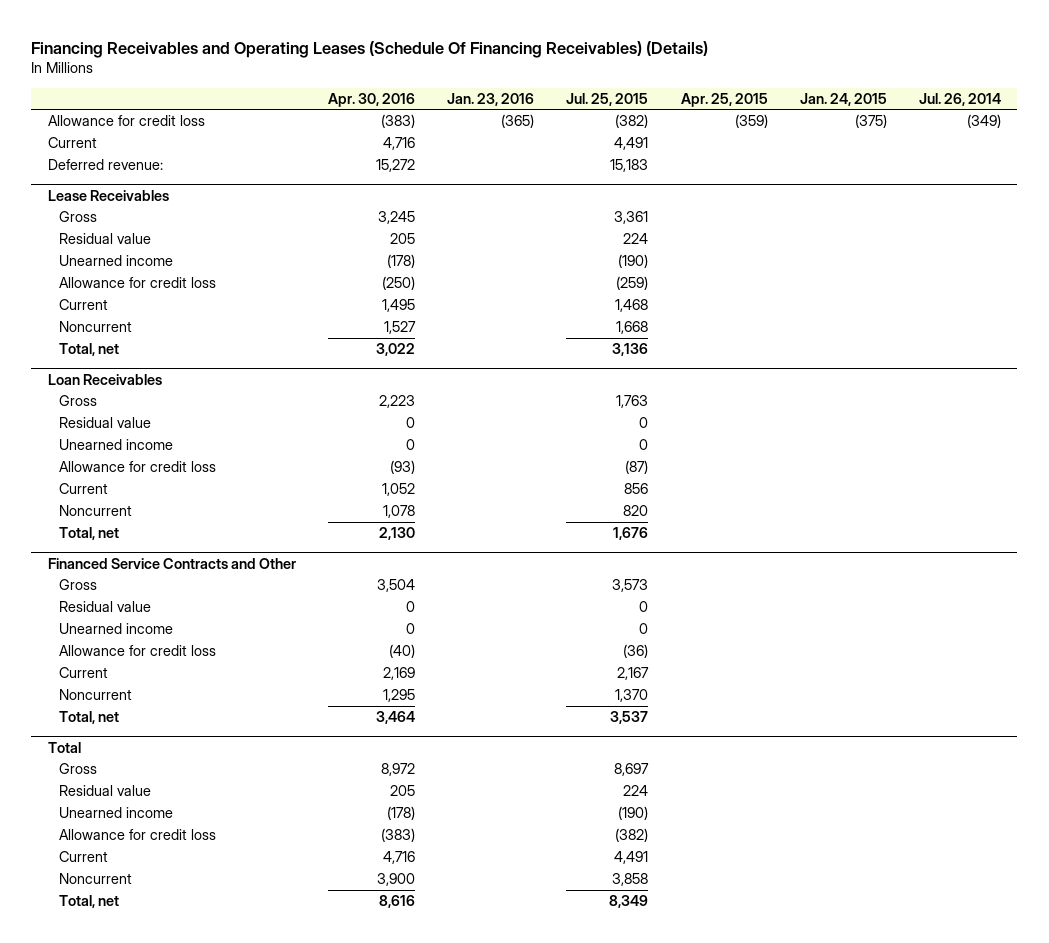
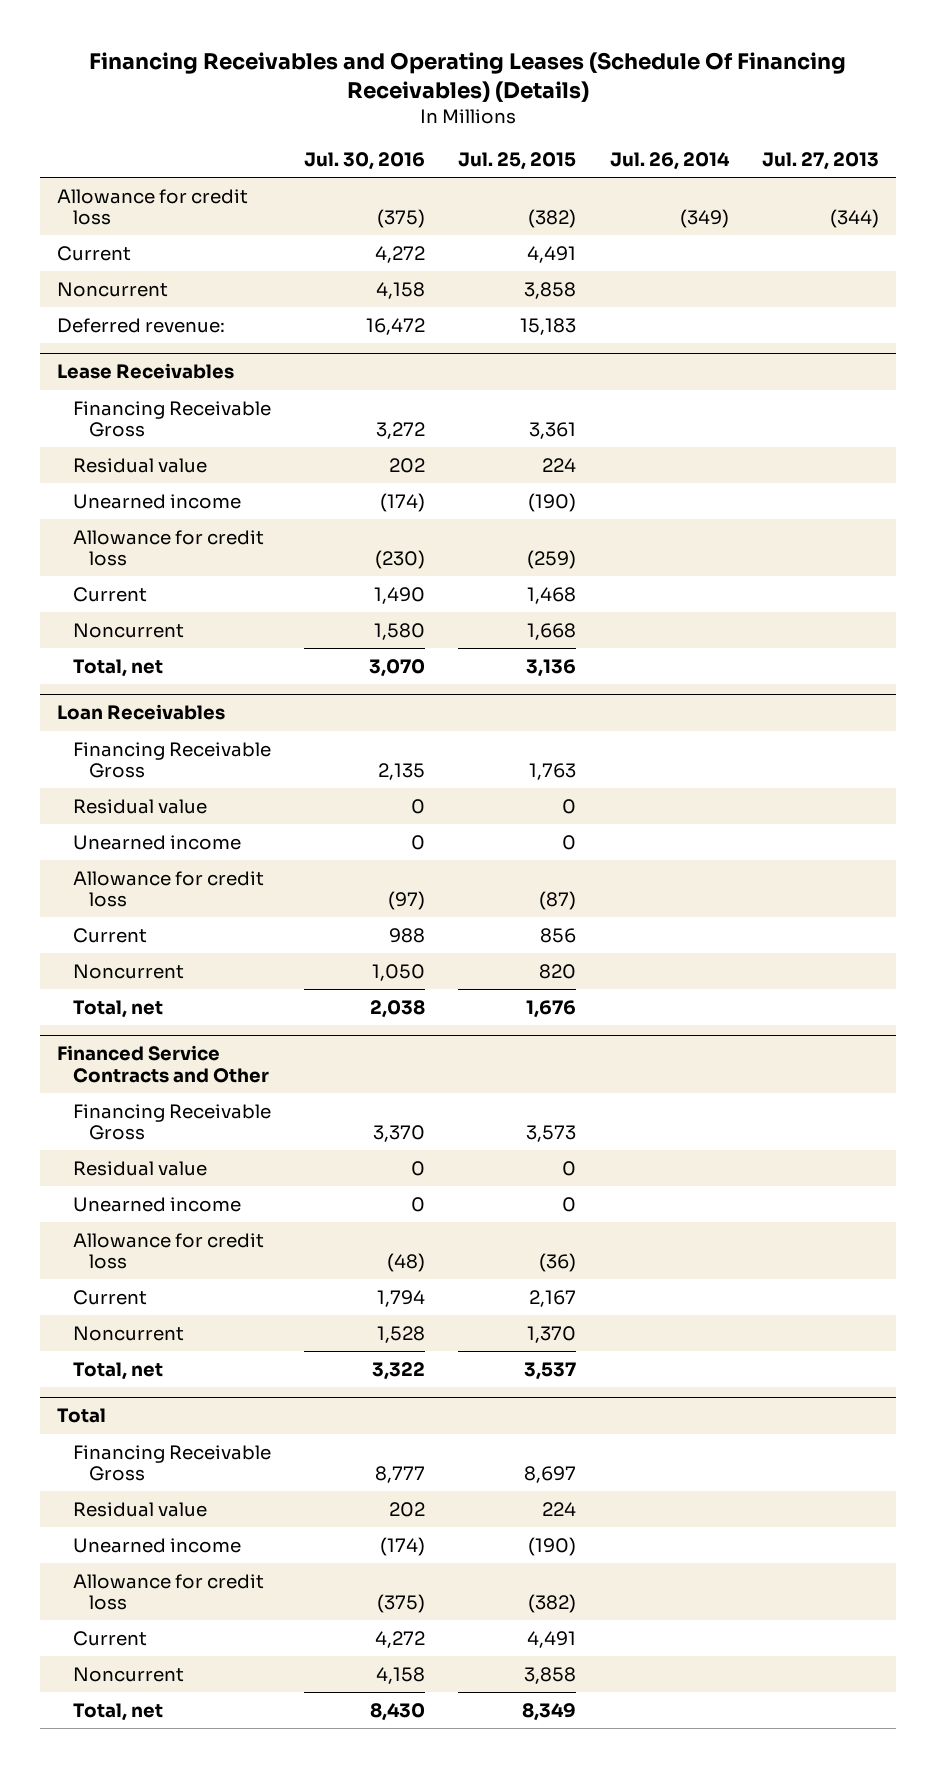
- | Apr. 30, 2016 | Jan. 23, 2016 | Jul. 25, 2015 | Apr. 25, 2015 | Jan. 24, 2015 | Jul. 26, 2014
+ | Jul. 30, 2016 | Jul. 25, 2015 | Jul. 26, 2014 | Jul. 27, 2013
+ Noncurrent | 4,158 | 3,858 | |
@ Lease Receivables
- Gross | 3,245 | | 3,361 | | |
+ Financing Receivable Gross | 3,272 | 3,361 | |
@ Loan Receivables
- Gross | 2,223 | | 1,763 | | |
+ Financing Receivable Gross | 2,135 | 1,763 | |
@ Financed Service Contracts and Other
- Gross | 3,504 | | 3,573 | | |
+ Financing Receivable Gross | 3,370 | 3,573 | |
@ Total
- Gross | 8,972 | | 8,697 | | |
+ Financing Receivable Gross | 8,777 | 8,697 | |

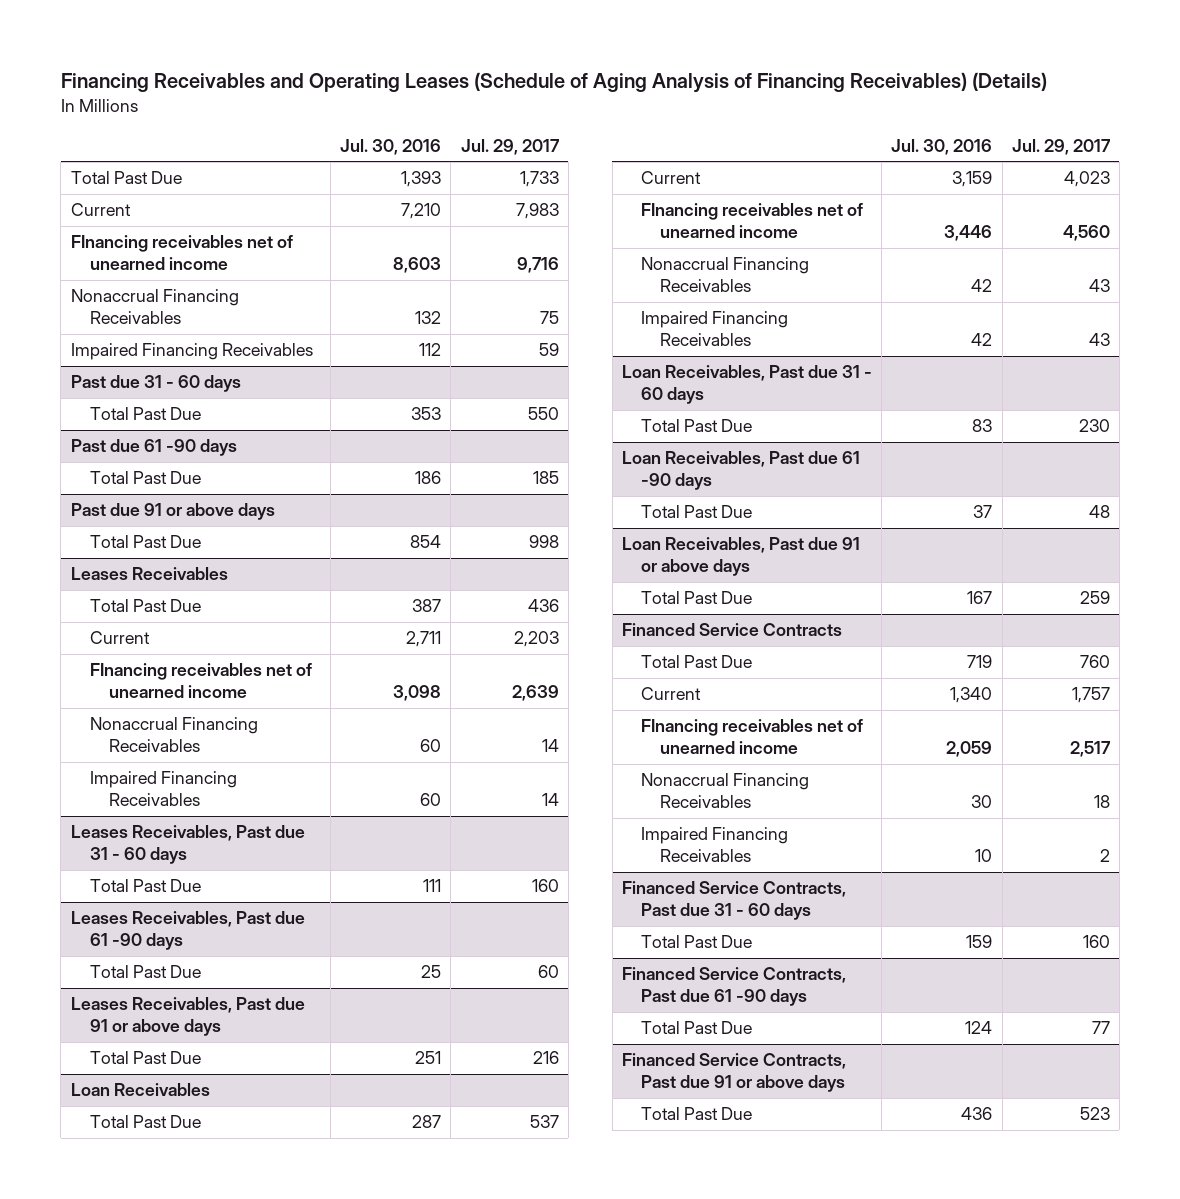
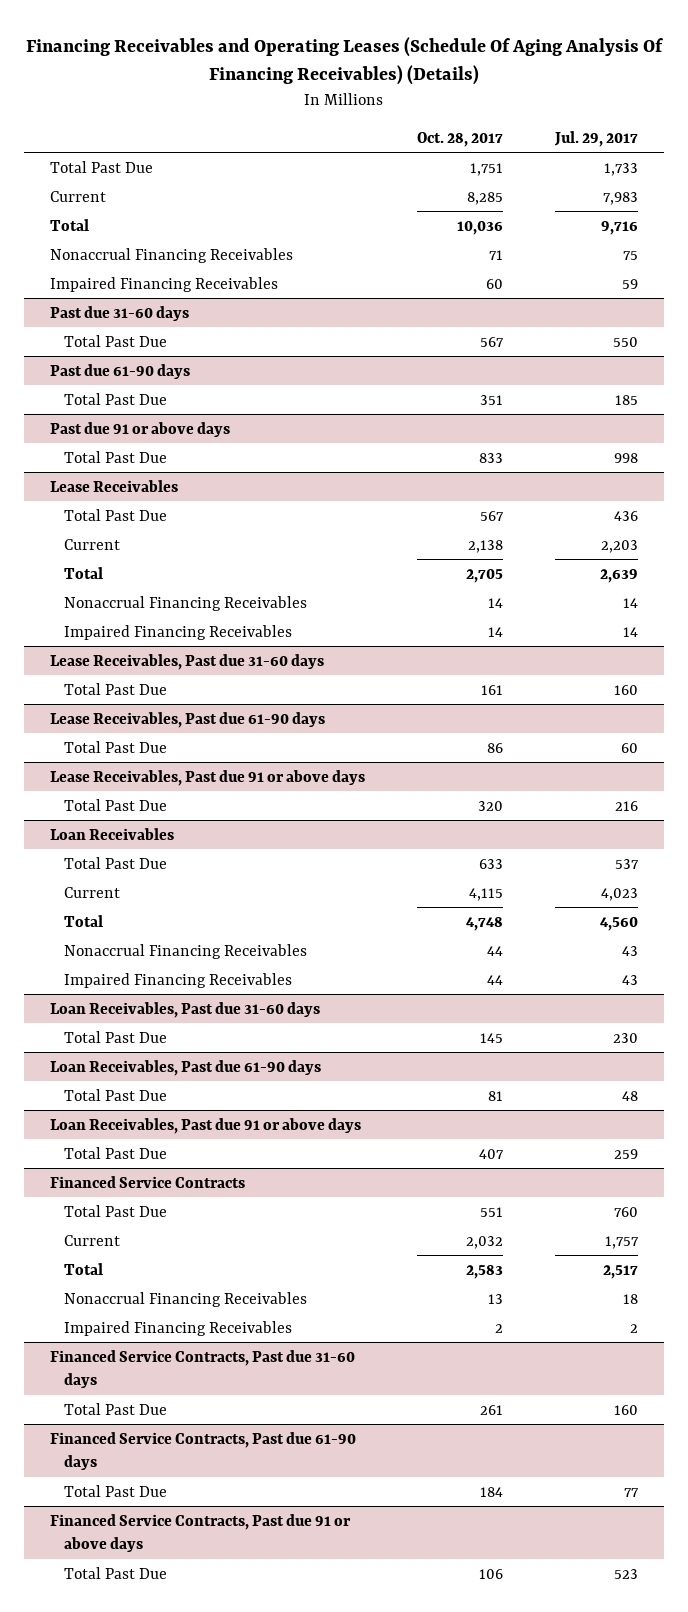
- Financing Receivables and Operating Leases (Schedule of Aging Analysis of Financing Receivables) (Details)
+ Financing Receivables and Operating Leases (Schedule Of Aging Analysis Of Financing Receivables) (Details)
- | Jul. 30, 2016 | Jul. 29, 2017
+ | Oct. 28, 2017 | Jul. 29, 2017
- FInancing receivables net of unearned income | 8,603 | 9,716
+ Total | 10,036 | 9,716
- Past due 31 - 60 days
+ Past due 31-60 days
- Past due 61 -90 days
+ Past due 61-90 days
- Leases Receivables
+ Lease Receivables
- FInancing receivables net of unearned income | 3,098 | 2,639
+ Total | 2,705 | 2,639
- Leases Receivables, Past due 31 - 60 days
+ Lease Receivables, Past due 31-60 days
- Leases Receivables, Past due 61 -90 days
+ Lease Receivables, Past due 61-90 days
- Leases Receivables, Past due 91 or above days
+ Lease Receivables, Past due 91 or above days
@ Loan Receivables
- FInancing receivables net of unearned income | 3,446 | 4,560
+ Total | 4,748 | 4,560
- Loan Receivables, Past due 31 - 60 days
+ Loan Receivables, Past due 31-60 days
- Loan Receivables, Past due 61 -90 days
+ Loan Receivables, Past due 61-90 days
@ Financed Service Contracts
- FInancing receivables net of unearned income | 2,059 | 2,517
+ Total | 2,583 | 2,517
- Financed Service Contracts, Past due 31 - 60 days
+ Financed Service Contracts, Past due 31-60 days
- Financed Service Contracts, Past due 61 -90 days
+ Financed Service Contracts, Past due 61-90 days

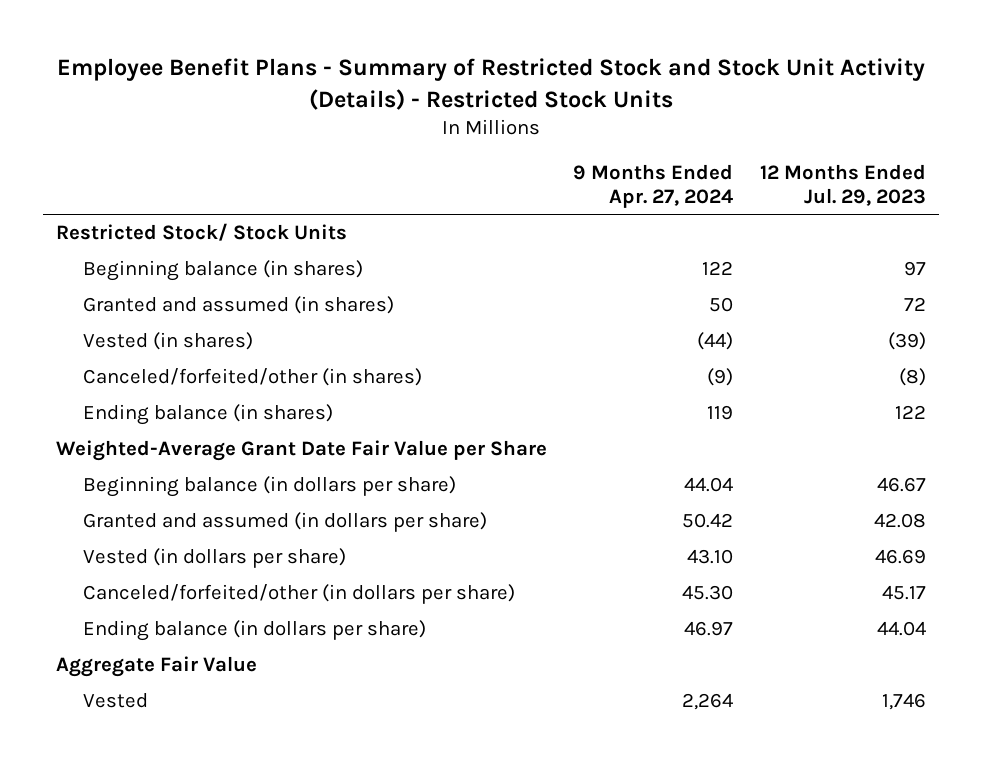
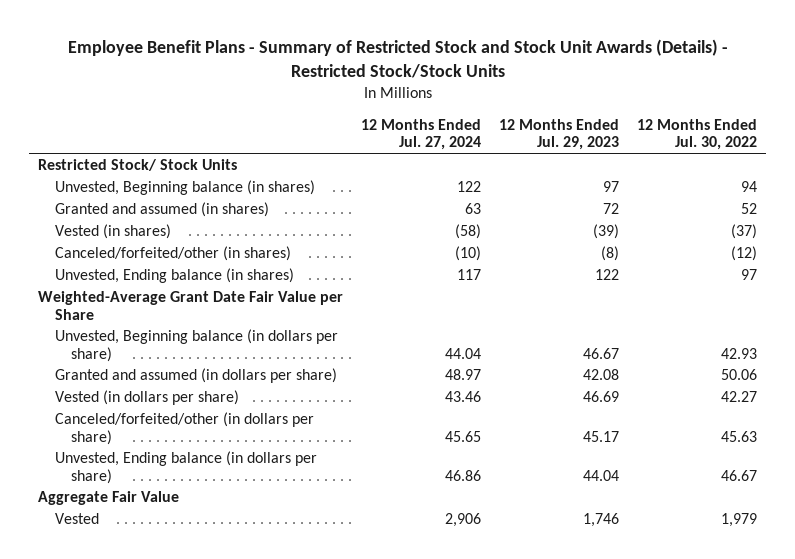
- Employee Benefit Plans - Summary of Restricted Stock and Stock Unit Activity (Details) - Restricted Stock Units
+ Employee Benefit Plans - Summary of Restricted Stock and Stock Unit Awards (Details) - Restricted Stock/Stock Units
- | 9 Months Ended Apr. 27, 2024 | 12 Months Ended Jul. 29, 2023
+ | 12 Months Ended Jul. 27, 2024 | 12 Months Ended Jul. 29, 2023 | 12 Months Ended Jul. 30, 2022
- Beginning balance (in shares) | 122 | 97
+ Unvested, Beginning balance (in shares) | 122 | 97 | 94
- Ending balance (in shares) | 119 | 122
+ Unvested, Ending balance (in shares) | 117 | 122 | 97
- Beginning balance (in dollars per share) | 44.04 | 46.67
+ Unvested, Beginning balance (in dollars per share) | 44.04 | 46.67 | 42.93
- Ending balance (in dollars per share) | 46.97 | 44.04
+ Unvested, Ending balance (in dollars per share) | 46.86 | 44.04 | 46.67

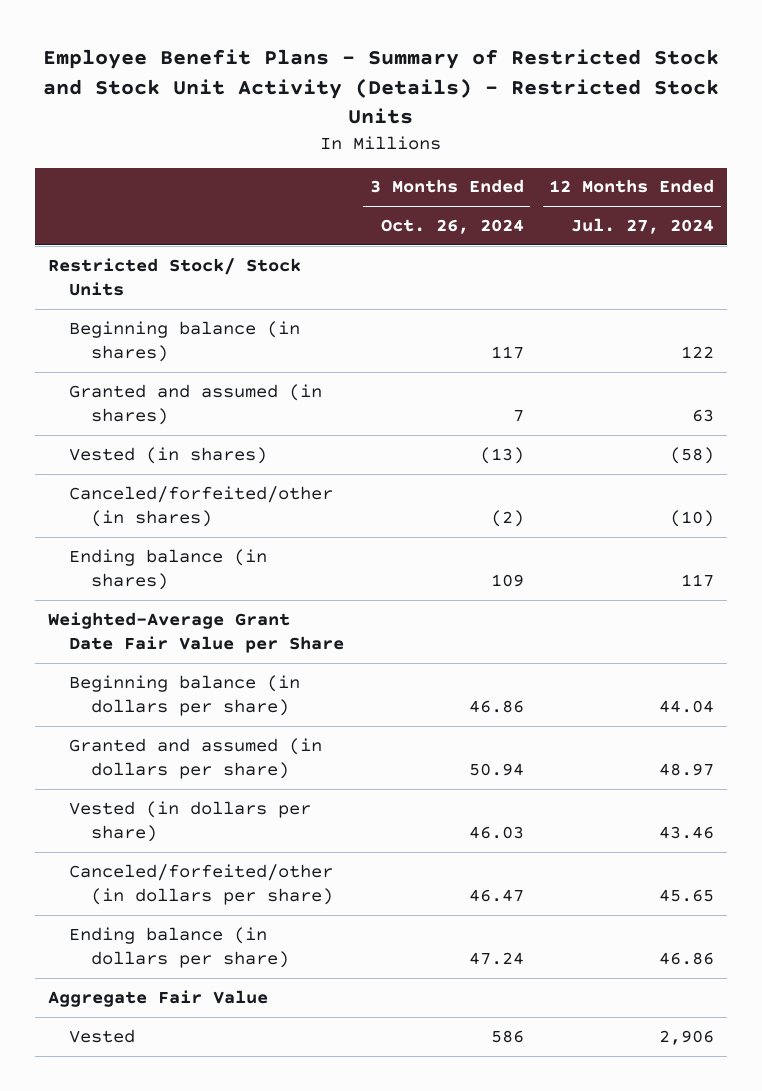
- Employee Benefit Plans - Summary of Restricted Stock and Stock Unit Awards (Details) - Restricted Stock/Stock Units
+ Employee Benefit Plans - Summary of Restricted Stock and Stock Unit Activity (Details) - Restricted Stock Units
- | 12 Months Ended Jul. 27, 2024 | 12 Months Ended Jul. 29, 2023 | 12 Months Ended Jul. 30, 2022
+ | 3 Months Ended Oct. 26, 2024 | 12 Months Ended Jul. 27, 2024
- Unvested, Beginning balance (in shares) | 122 | 97 | 94
+ Beginning balance (in shares) | 117 | 122
- Unvested, Ending balance (in shares) | 117 | 122 | 97
+ Ending balance (in shares) | 109 | 117
- Unvested, Beginning balance (in dollars per share) | 44.04 | 46.67 | 42.93
+ Beginning balance (in dollars per share) | 46.86 | 44.04
- Unvested, Ending balance (in dollars per share) | 46.86 | 44.04 | 46.67
+ Ending balance (in dollars per share) | 47.24 | 46.86

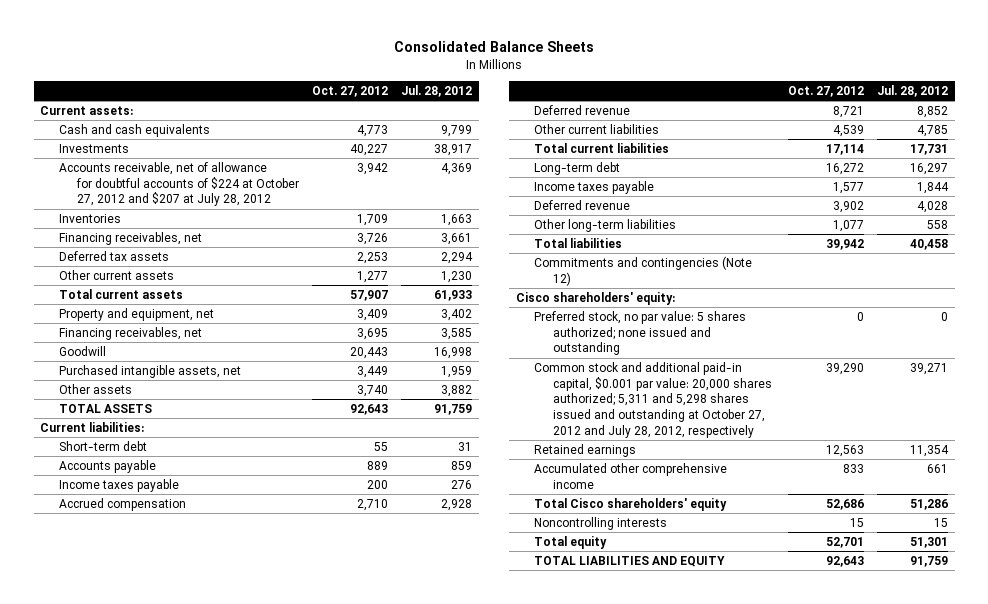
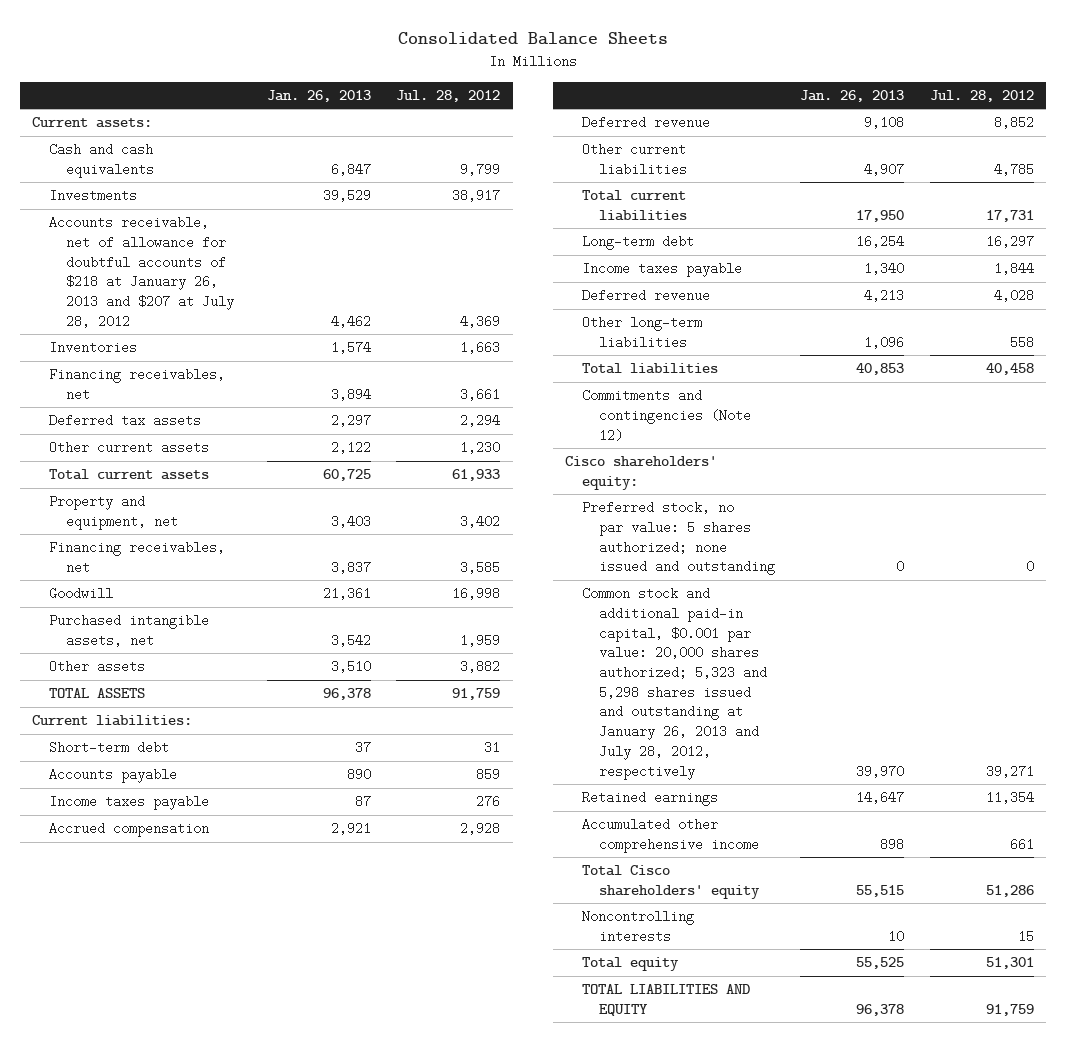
- | Oct. 27, 2012 | Jul. 28, 2012
+ | Jan. 26, 2013 | Jul. 28, 2012
- Accounts receivable, net of allowance for doubtful accounts of $224 at October 27, 2012 and $207 at July 28, 2012 | 3,942 | 4,369
+ Accounts receivable, net of allowance for doubtful accounts of $218 at January 26, 2013 and $207 at July 28, 2012 | 4,462 | 4,369
- Common stock and additional paid-in capital, $0.001 par value: 20,000 shares authorized; 5,311 and 5,298 shares issued and outstanding at October 27, 2012 and July 28, 2012, respectively | 39,290 | 39,271
+ Common stock and additional paid-in capital, $0.001 par value: 20,000 shares authorized; 5,323 and 5,298 shares issued and outstanding at January 26, 2013 and July 28, 2012, respectively | 39,970 | 39,271

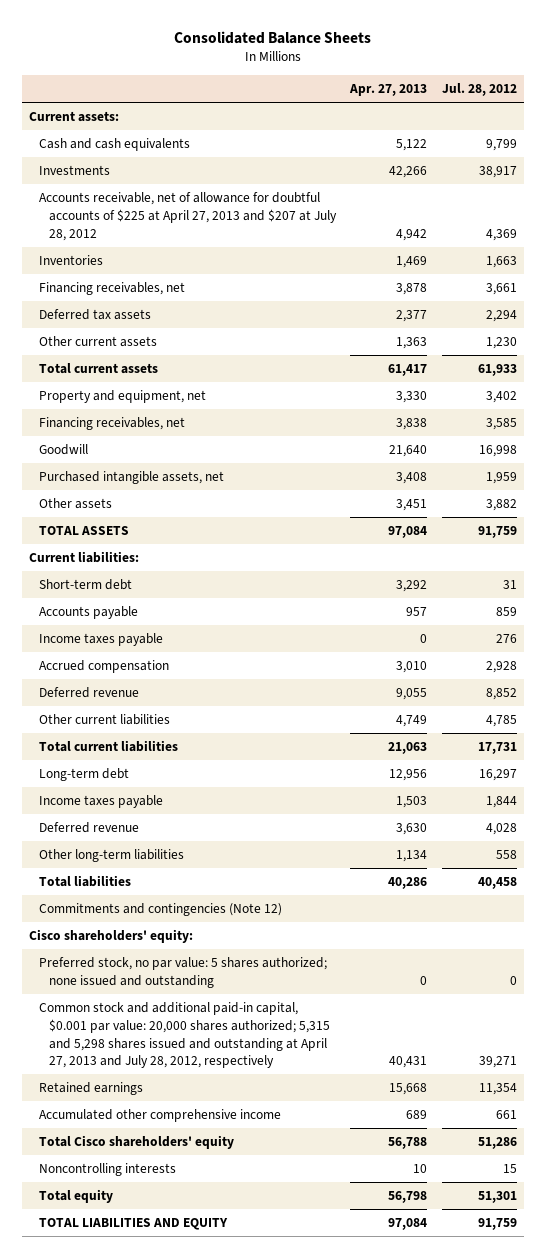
- | Jan. 26, 2013 | Jul. 28, 2012
+ | Apr. 27, 2013 | Jul. 28, 2012
- Accounts receivable, net of allowance for doubtful accounts of $218 at January 26, 2013 and $207 at July 28, 2012 | 4,462 | 4,369
+ Accounts receivable, net of allowance for doubtful accounts of $225 at April 27, 2013 and $207 at July 28, 2012 | 4,942 | 4,369
- Common stock and additional paid-in capital, $0.001 par value: 20,000 shares authorized; 5,323 and 5,298 shares issued and outstanding at January 26, 2013 and July 28, 2012, respectively | 39,970 | 39,271
+ Common stock and additional paid-in capital, $0.001 par value: 20,000 shares authorized; 5,315 and 5,298 shares issued and outstanding at April 27, 2013 and July 28, 2012, respectively | 40,431 | 39,271

